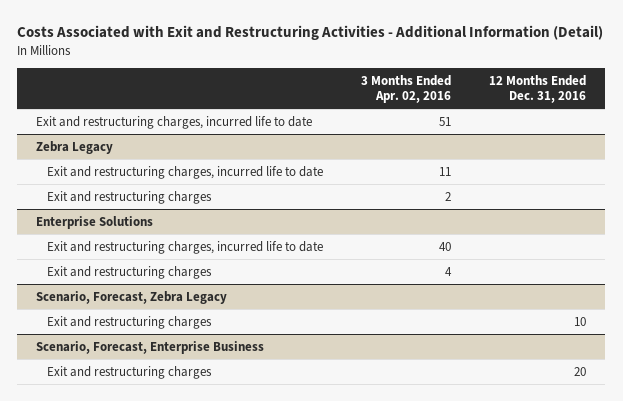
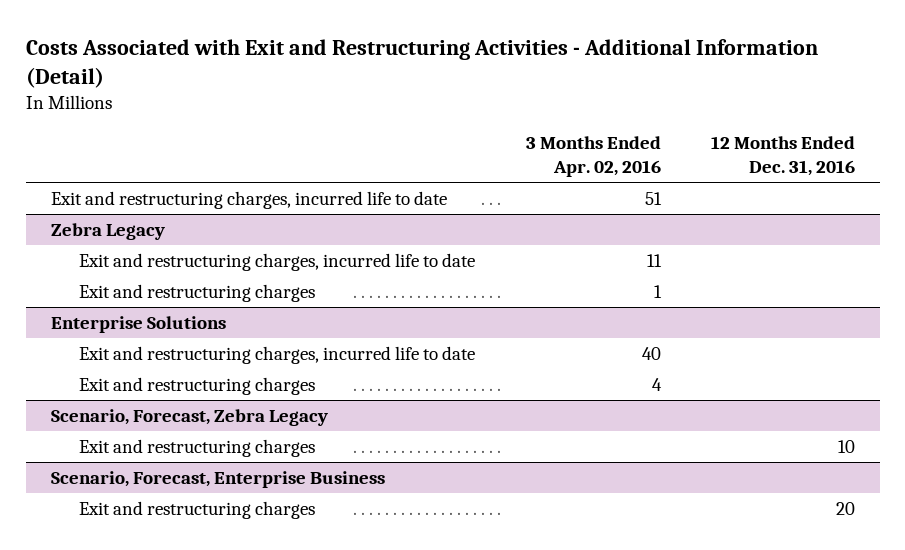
@ Zebra Legacy
- Exit and restructuring charges | 2 |
+ Exit and restructuring charges | 1 |

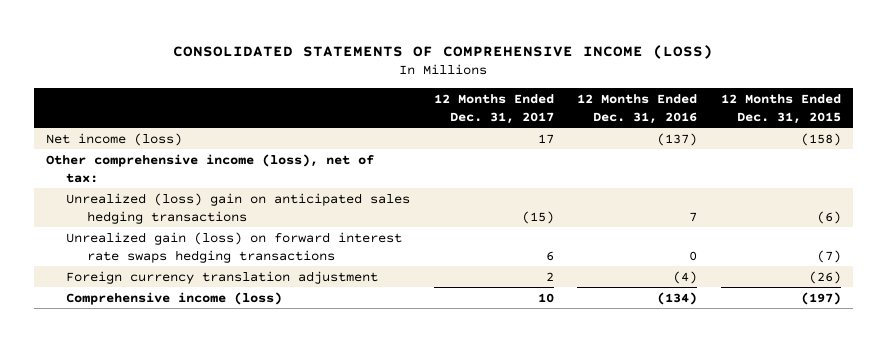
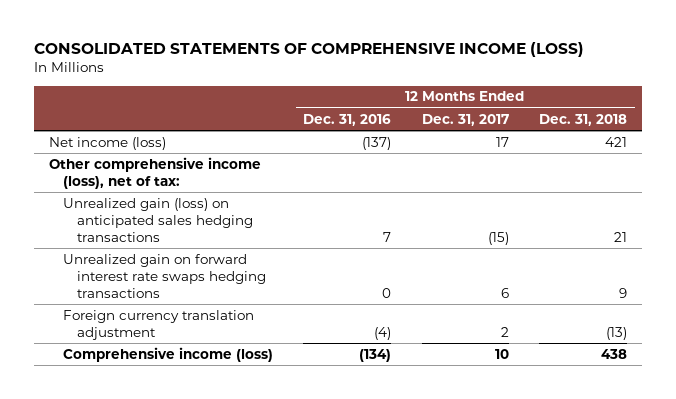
- | 12 Months Ended Dec. 31, 2017 | 12 Months Ended Dec. 31, 2016 | 12 Months Ended Dec. 31, 2015
+ | 12 Months Ended Dec. 31, 2016 | 12 Months Ended Dec. 31, 2017 | 12 Months Ended Dec. 31, 2018
- Unrealized (loss) gain on anticipated sales hedging transactions | (15) | 7 | (6)
- Unrealized gain (loss) on forward interest rate swaps hedging transactions | 6 | 0 | (7)
+ Unrealized gain (loss) on anticipated sales hedging transactions | 7 | (15) | 21
+ Unrealized gain on forward interest rate swaps hedging transactions | 0 | 6 | 9

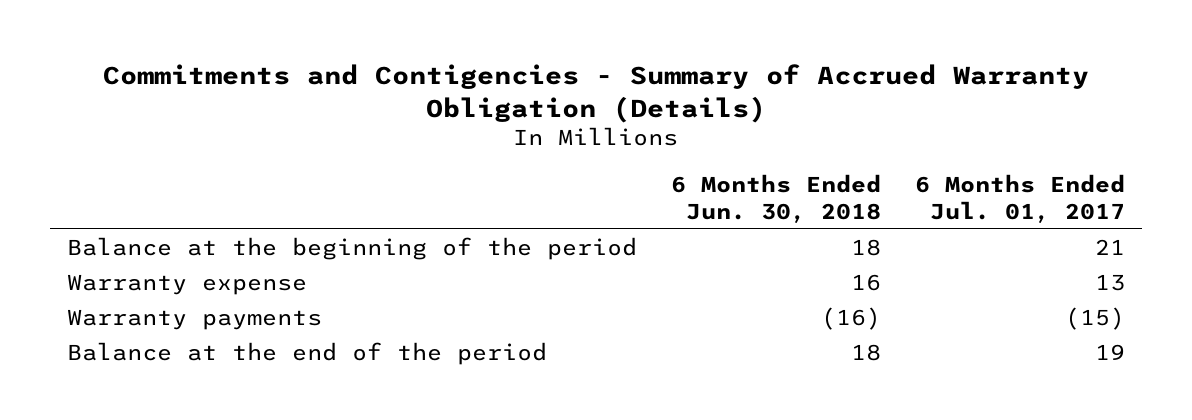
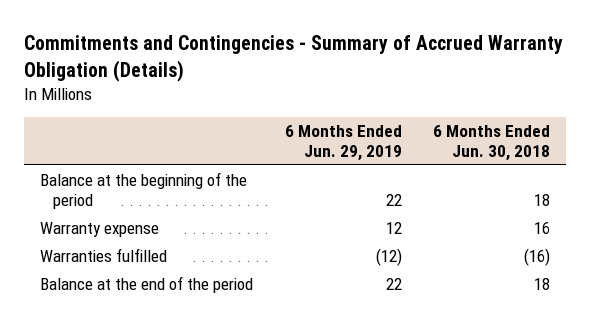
- Commitments and Contigencies - Summary of Accrued Warranty Obligation (Details)
+ Commitments and Contingencies - Summary of Accrued Warranty Obligation (Details)
- | 6 Months Ended Jun. 30, 2018 | 6 Months Ended Jul. 01, 2017
+ | 6 Months Ended Jun. 29, 2019 | 6 Months Ended Jun. 30, 2018
- Warranty payments | (16) | (15)
+ Warranties fulfilled | (12) | (16)

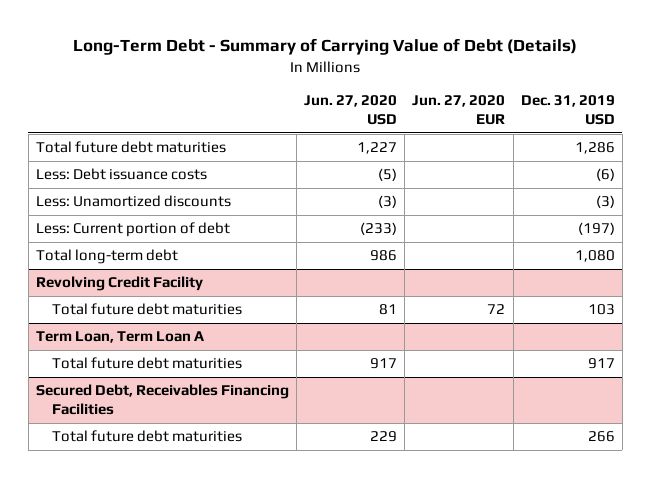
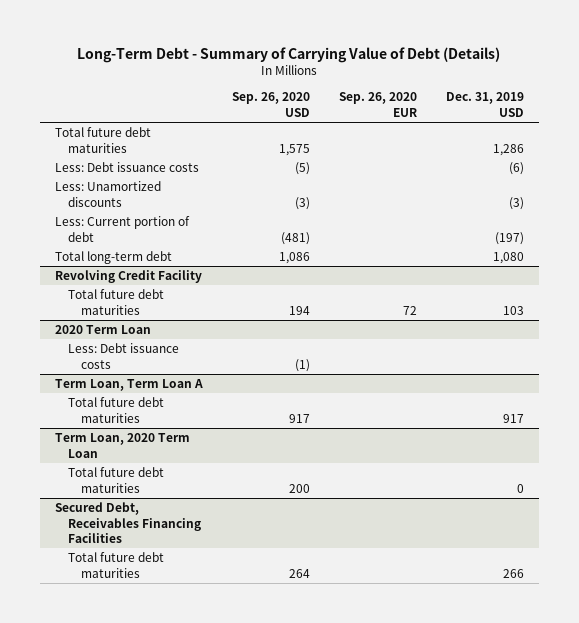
- | Jun. 27, 2020 USD | Jun. 27, 2020 EUR | Dec. 31, 2019 USD
+ | Sep. 26, 2020 USD | Sep. 26, 2020 EUR | Dec. 31, 2019 USD
+ 2020 Term Loan
+ Less: Debt issuance costs | (1) | |
+ Term Loan, 2020 Term Loan
+ Total future debt maturities | 200 | | 0

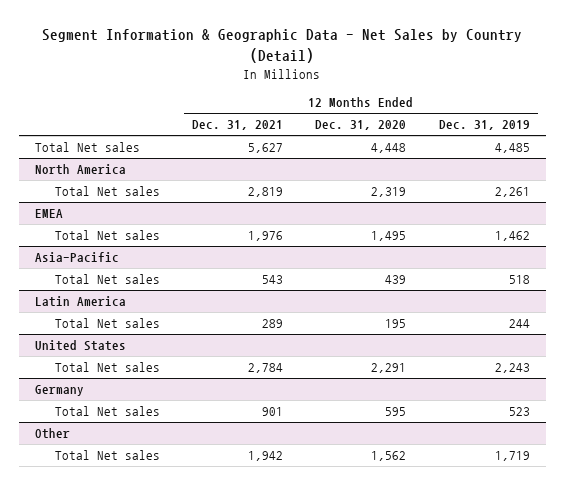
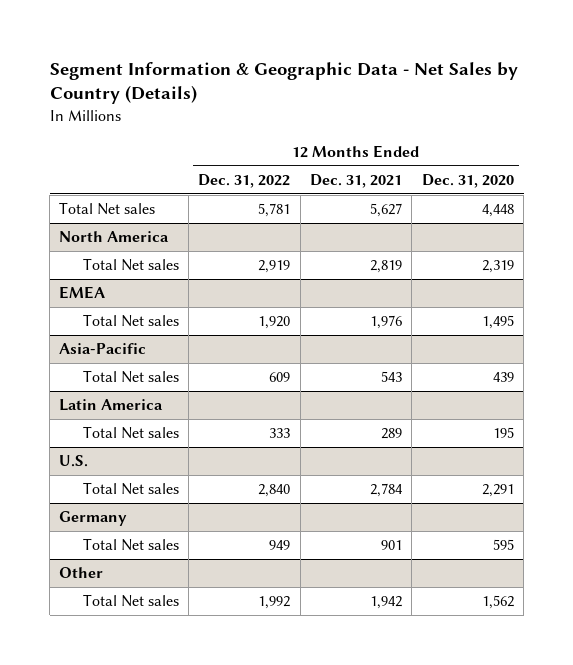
- Segment Information & Geographic Data - Net Sales by Country (Detail)
+ Segment Information & Geographic Data - Net Sales by Country (Details)
- | 12 Months Ended Dec. 31, 2021 | 12 Months Ended Dec. 31, 2020 | 12 Months Ended Dec. 31, 2019
+ | 12 Months Ended Dec. 31, 2022 | 12 Months Ended Dec. 31, 2021 | 12 Months Ended Dec. 31, 2020
- United States
+ U.S.

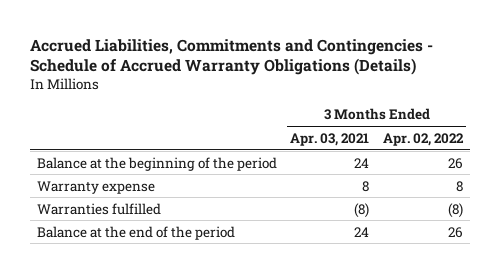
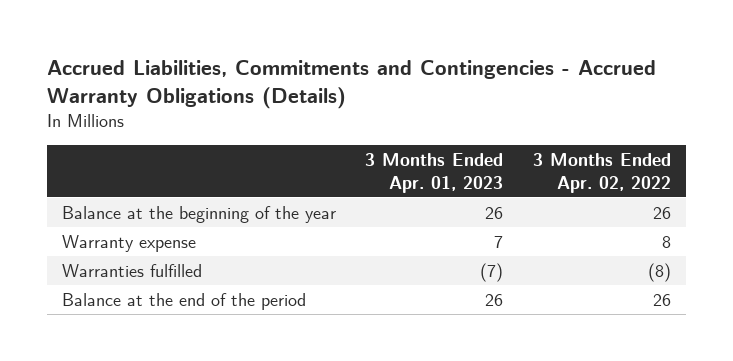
- Accrued Liabilities, Commitments and Contingencies - Schedule of Accrued Warranty Obligations (Details)
+ Accrued Liabilities, Commitments and Contingencies - Accrued Warranty Obligations (Details)
- | 3 Months Ended Apr. 03, 2021 | 3 Months Ended Apr. 02, 2022
+ | 3 Months Ended Apr. 01, 2023 | 3 Months Ended Apr. 02, 2022
- Balance at the beginning of the period | 24 | 26
+ Balance at the beginning of the year | 26 | 26

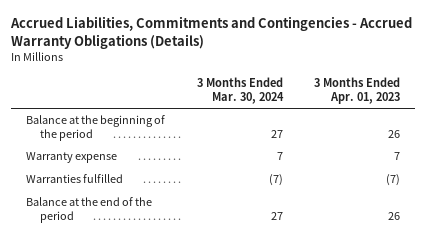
- | 3 Months Ended Apr. 01, 2023 | 3 Months Ended Apr. 02, 2022
+ | 3 Months Ended Mar. 30, 2024 | 3 Months Ended Apr. 01, 2023
- Balance at the beginning of the year | 26 | 26
+ Balance at the beginning of the period | 27 | 26

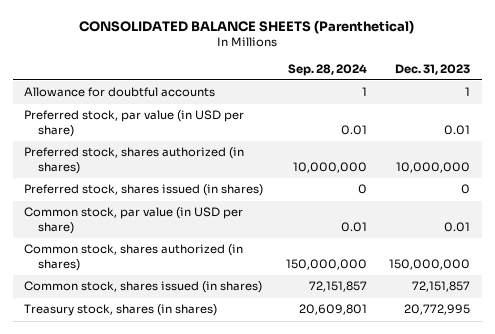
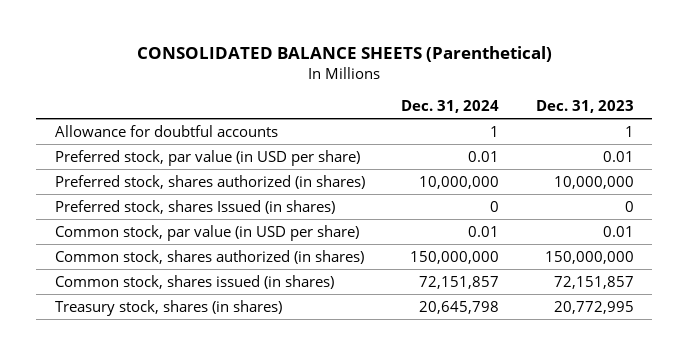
- | Sep. 28, 2024 | Dec. 31, 2023
+ | Dec. 31, 2024 | Dec. 31, 2023
- Preferred stock, shares issued (in shares) | 0 | 0
+ Preferred stock, shares Issued (in shares) | 0 | 0

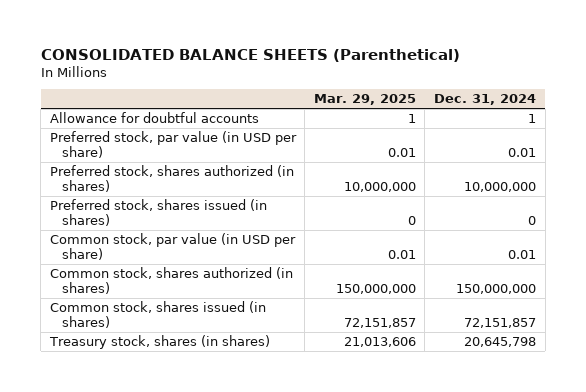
- | Dec. 31, 2024 | Dec. 31, 2023
+ | Mar. 29, 2025 | Dec. 31, 2024
- Preferred stock, shares Issued (in shares) | 0 | 0
+ Preferred stock, shares issued (in shares) | 0 | 0

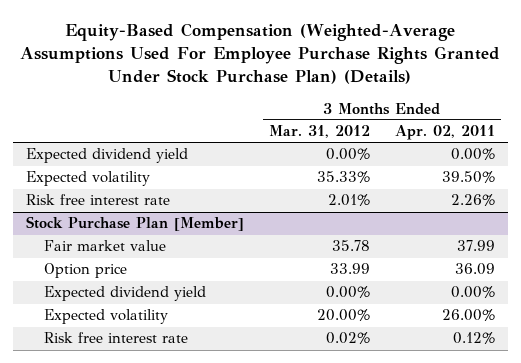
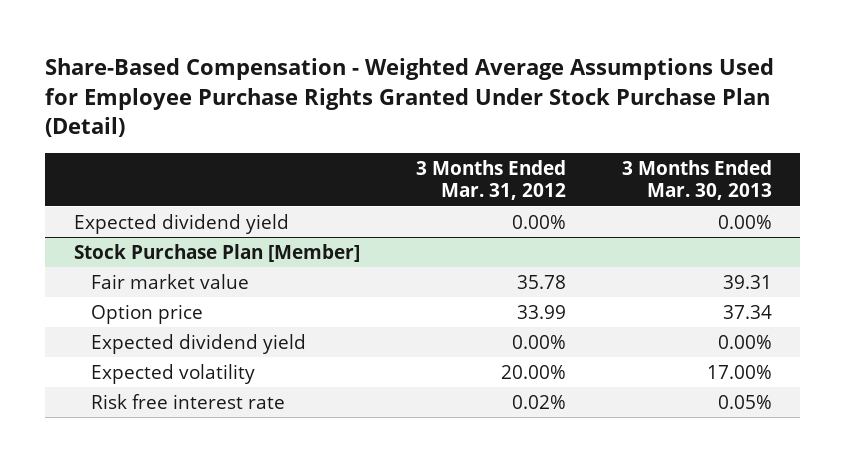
- Equity-Based Compensation (Weighted-Average Assumptions Used For Employee Purchase Rights Granted Under Stock Purchase Plan) (Details)
+ Share-Based Compensation - Weighted Average Assumptions Used for Employee Purchase Rights Granted Under Stock Purchase Plan (Detail)
- | 3 Months Ended Mar. 31, 2012 | 3 Months Ended Apr. 02, 2011
+ | 3 Months Ended Mar. 31, 2012 | 3 Months Ended Mar. 30, 2013
- Expected volatility | 35.33% | 39.50%
- Risk free interest rate | 2.01% | 2.26%

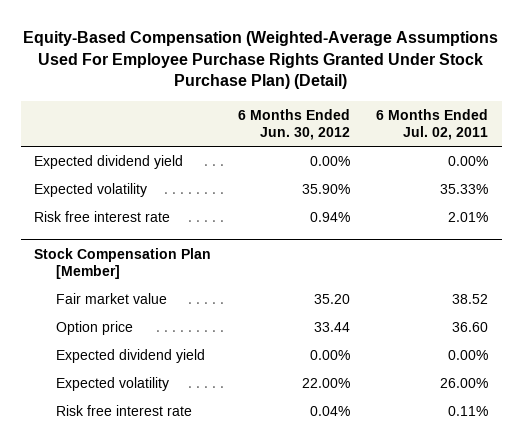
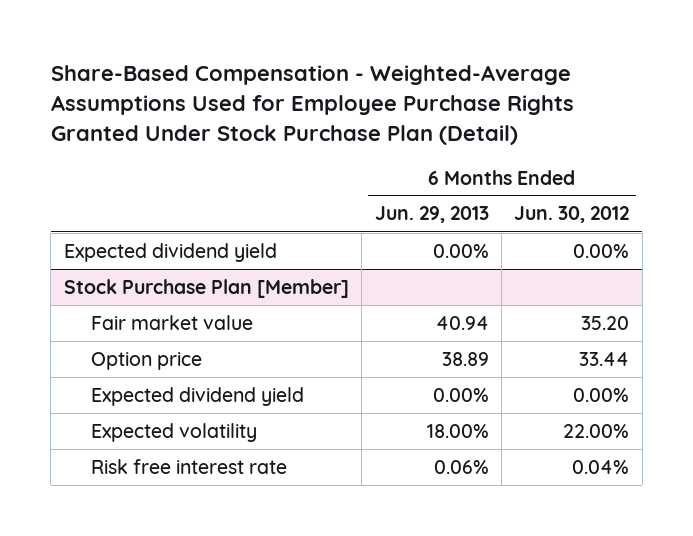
- Equity-Based Compensation (Weighted-Average Assumptions Used For Employee Purchase Rights Granted Under Stock Purchase Plan) (Detail)
+ Share-Based Compensation - Weighted-Average Assumptions Used for Employee Purchase Rights Granted Under Stock Purchase Plan (Detail)
- | 6 Months Ended Jun. 30, 2012 | 6 Months Ended Jul. 02, 2011
+ | 6 Months Ended Jun. 29, 2013 | 6 Months Ended Jun. 30, 2012
- Expected volatility | 35.90% | 35.33%
- Risk free interest rate | 0.94% | 2.01%
- Stock Compensation Plan [Member]
+ Stock Purchase Plan [Member]

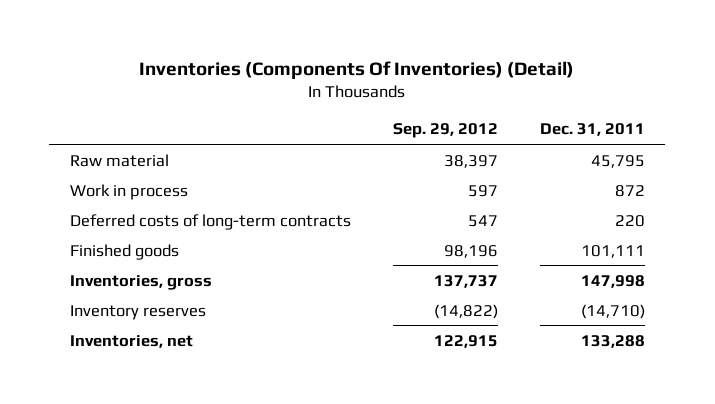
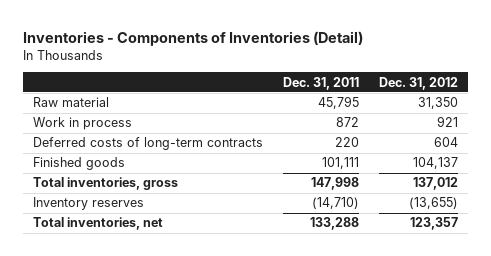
- Inventories (Components Of Inventories) (Detail)
+ Inventories - Components of Inventories (Detail)
- | Sep. 29, 2012 | Dec. 31, 2011
+ | Dec. 31, 2011 | Dec. 31, 2012
- Inventories, gross | 137,737 | 147,998
+ Total inventories, gross | 147,998 | 137,012
- Inventories, net | 122,915 | 133,288
+ Total inventories, net | 133,288 | 123,357

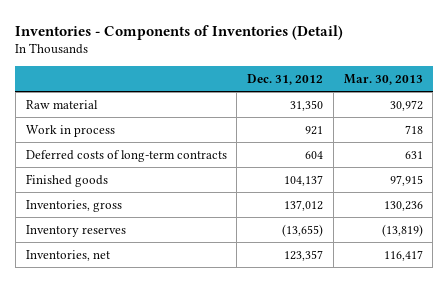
- | Dec. 31, 2011 | Dec. 31, 2012
+ | Dec. 31, 2012 | Mar. 30, 2013
- Total inventories, gross | 147,998 | 137,012
+ Inventories, gross | 137,012 | 130,236
- Total inventories, net | 133,288 | 123,357
+ Inventories, net | 123,357 | 116,417

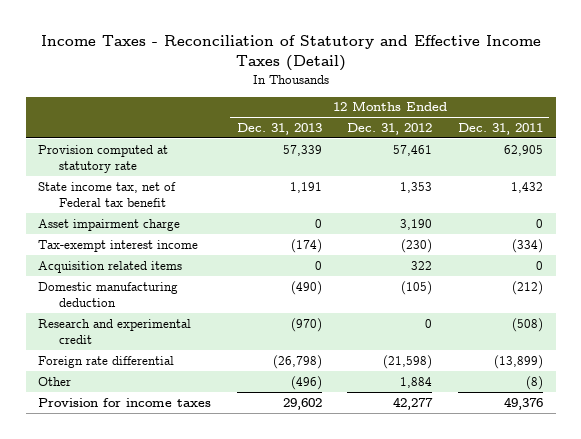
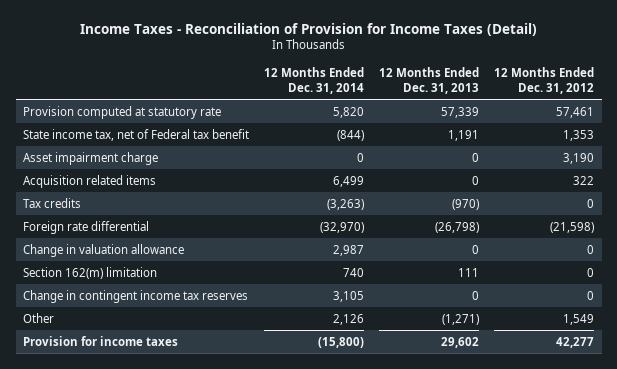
- Income Taxes - Reconciliation of Statutory and Effective Income Taxes (Detail)
+ Income Taxes - Reconciliation of Provision for Income Taxes (Detail)
- | 12 Months Ended Dec. 31, 2013 | 12 Months Ended Dec. 31, 2012 | 12 Months Ended Dec. 31, 2011
+ | 12 Months Ended Dec. 31, 2014 | 12 Months Ended Dec. 31, 2013 | 12 Months Ended Dec. 31, 2012
- Tax-exempt interest income | (174) | (230) | (334)
- Domestic manufacturing deduction | (490) | (105) | (212)
- Research and experimental credit | (970) | 0 | (508)
+ Tax credits | (3,263) | (970) | 0
- Other | (496) | 1,884 | (8)
+ Change in valuation allowance | 2,987 | 0 | 0
+ Section 162(m) limitation | 740 | 111 | 0
+ Change in contingent income tax reserves | 3,105 | 0 | 0
+ Other | 2,126 | (1,271) | 1,549

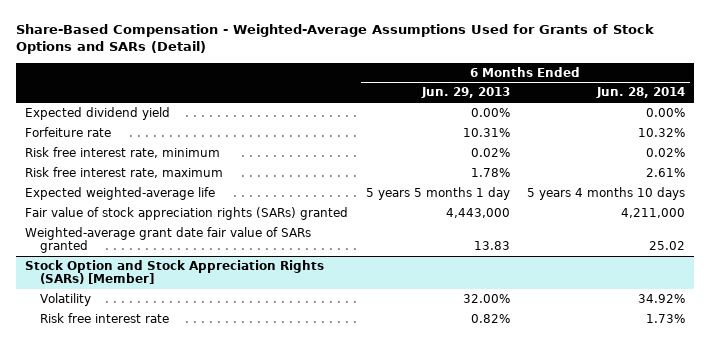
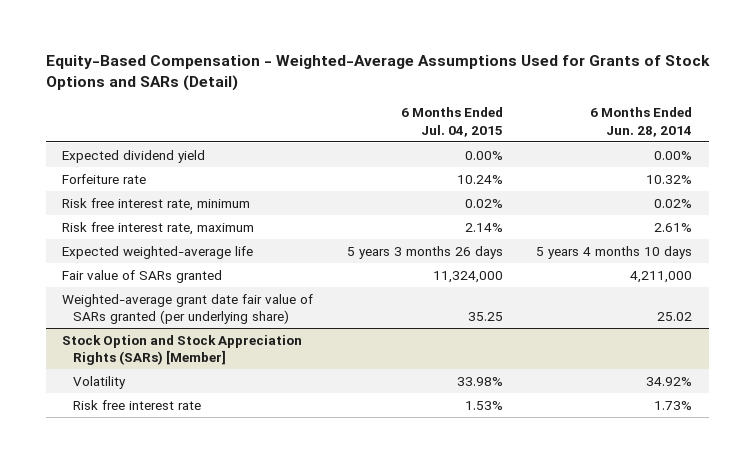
- Share-Based Compensation - Weighted-Average Assumptions Used for Grants of Stock Options and SARs (Detail)
+ Equity-Based Compensation - Weighted-Average Assumptions Used for Grants of Stock Options and SARs (Detail)
- | 6 Months Ended Jun. 29, 2013 | 6 Months Ended Jun. 28, 2014
+ | 6 Months Ended Jul. 04, 2015 | 6 Months Ended Jun. 28, 2014
- Fair value of stock appreciation rights (SARs) granted | 4,443,000 | 4,211,000
- Weighted-average grant date fair value of SARs granted | 13.83 | 25.02
+ Fair value of SARs granted | 11,324,000 | 4,211,000
+ Weighted-average grant date fair value of SARs granted (per underlying share) | 35.25 | 25.02

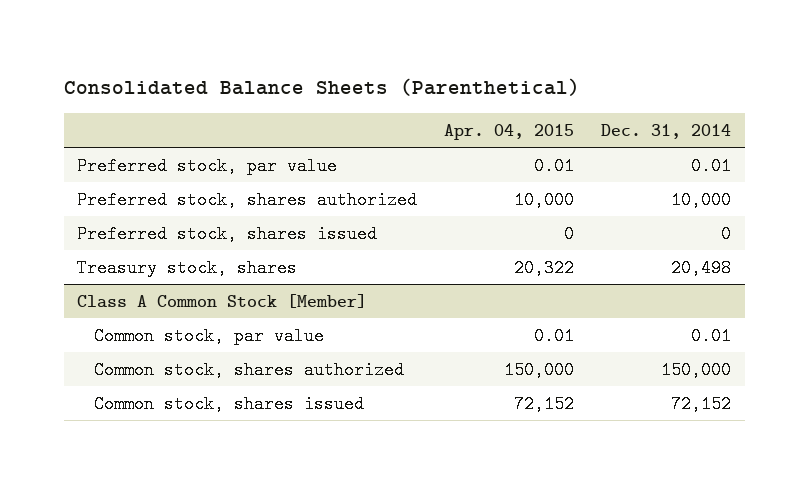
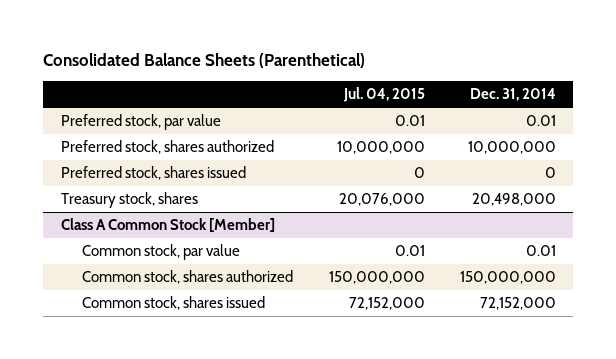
- | Apr. 04, 2015 | Dec. 31, 2014
+ | Jul. 04, 2015 | Dec. 31, 2014
- Preferred stock, shares authorized | 10,000 | 10,000
+ Preferred stock, shares authorized | 10,000,000 | 10,000,000
- Treasury stock, shares | 20,322 | 20,498
+ Treasury stock, shares | 20,076,000 | 20,498,000
@ Class A Common Stock [Member]
- Common stock, shares authorized | 150,000 | 150,000
- Common stock, shares issued | 72,152 | 72,152
+ Common stock, shares authorized | 150,000,000 | 150,000,000
+ Common stock, shares issued | 72,152,000 | 72,152,000

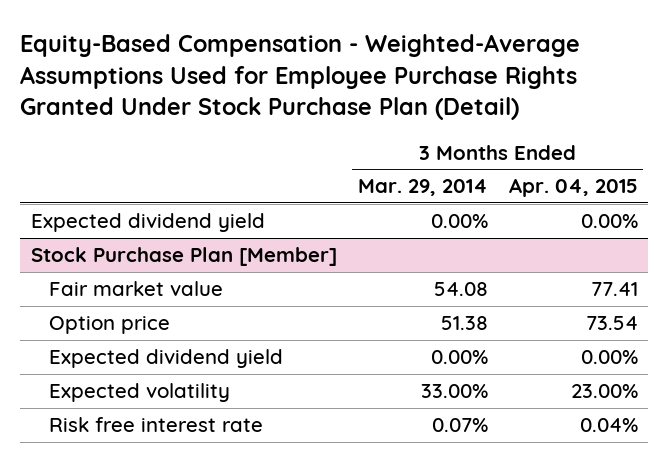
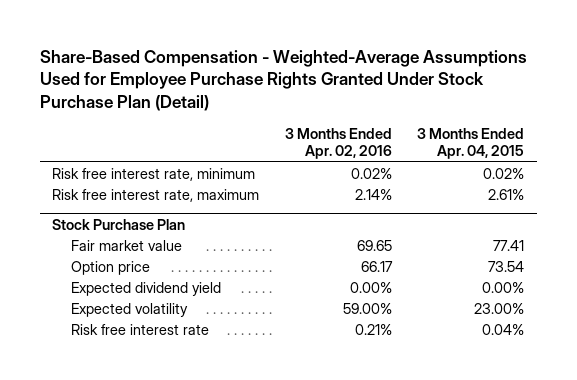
- Equity-Based Compensation - Weighted-Average Assumptions Used for Employee Purchase Rights Granted Under Stock Purchase Plan (Detail)
+ Share-Based Compensation - Weighted-Average Assumptions Used for Employee Purchase Rights Granted Under Stock Purchase Plan (Detail)
- | 3 Months Ended Mar. 29, 2014 | 3 Months Ended Apr. 04, 2015
+ | 3 Months Ended Apr. 02, 2016 | 3 Months Ended Apr. 04, 2015
- Expected dividend yield | 0.00% | 0.00%
- Stock Purchase Plan [Member]
+ Risk free interest rate, minimum | 0.02% | 0.02%
+ Risk free interest rate, maximum | 2.14% | 2.61%
+ Stock Purchase Plan

